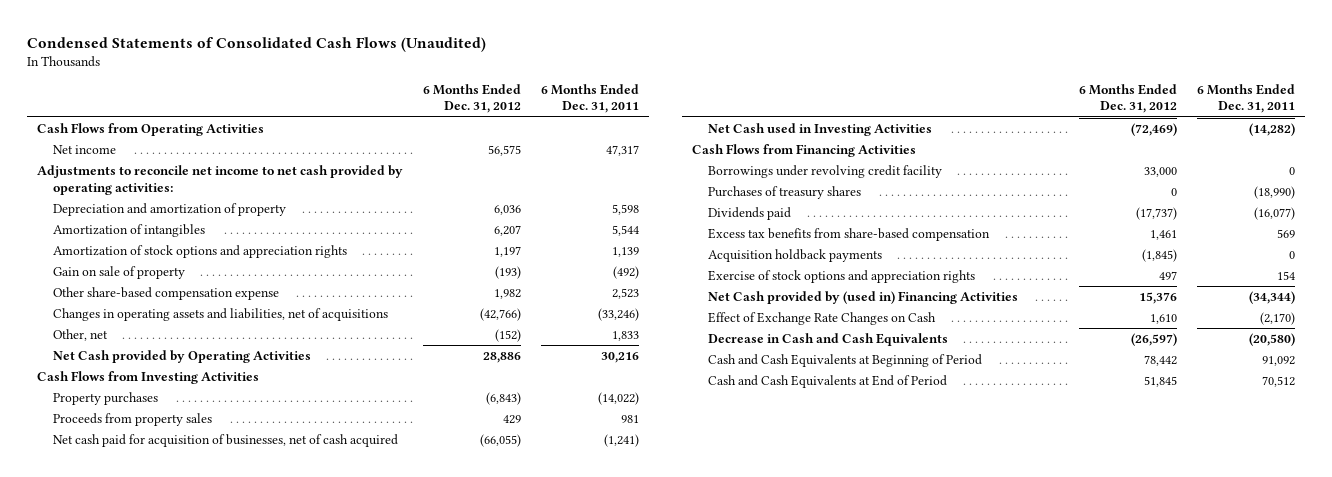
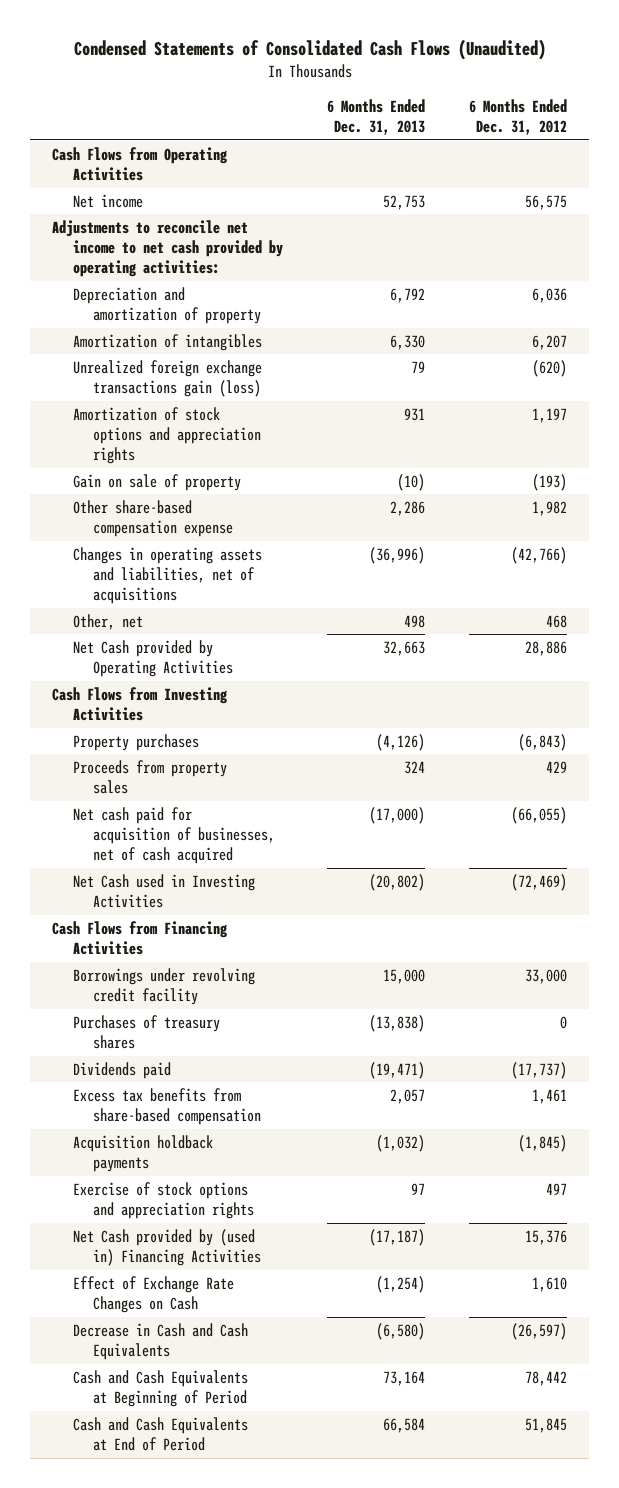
- | 6 Months Ended Dec. 31, 2012 | 6 Months Ended Dec. 31, 2011
+ | 6 Months Ended Dec. 31, 2013 | 6 Months Ended Dec. 31, 2012
+ Unrealized foreign exchange transactions gain (loss) | 79 | (620)
- Other, net | (152) | 1,833
+ Other, net | 498 | 468

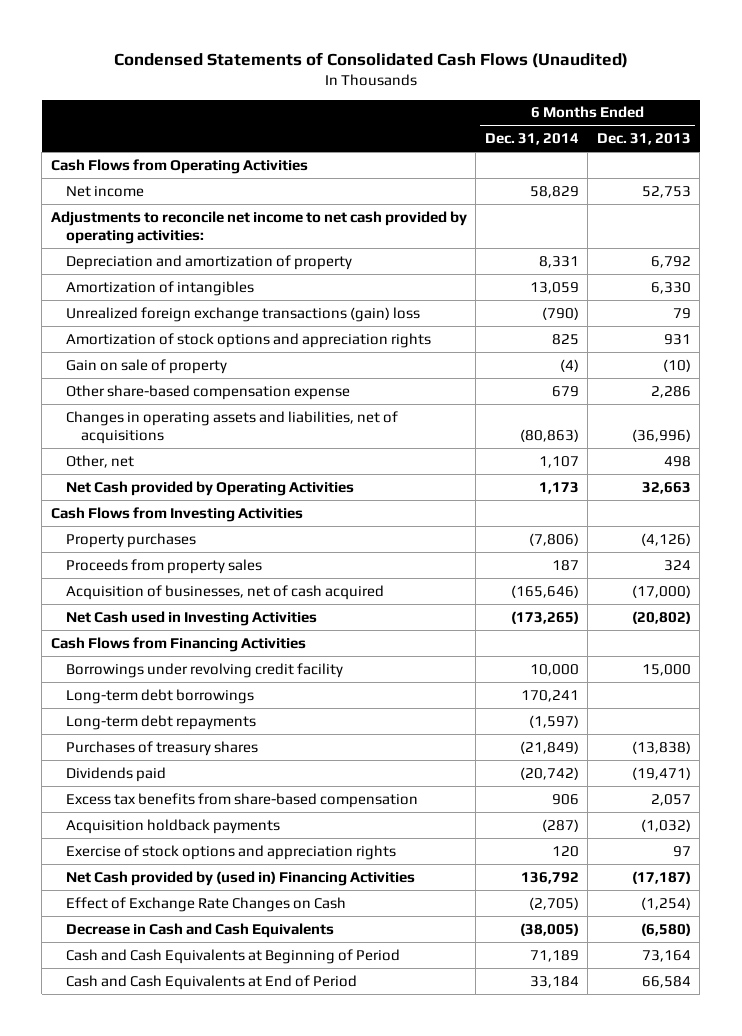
- | 6 Months Ended Dec. 31, 2013 | 6 Months Ended Dec. 31, 2012
+ | 6 Months Ended Dec. 31, 2014 | 6 Months Ended Dec. 31, 2013
- Unrealized foreign exchange transactions gain (loss) | 79 | (620)
+ Unrealized foreign exchange transactions (gain) loss | (790) | 79
- Net cash paid for acquisition of businesses, net of cash acquired | (17,000) | (66,055)
+ Acquisition of businesses, net of cash acquired | (165,646) | (17,000)
+ Long-term debt borrowings | 170,241 |
+ Long-term debt repayments | (1,597) |

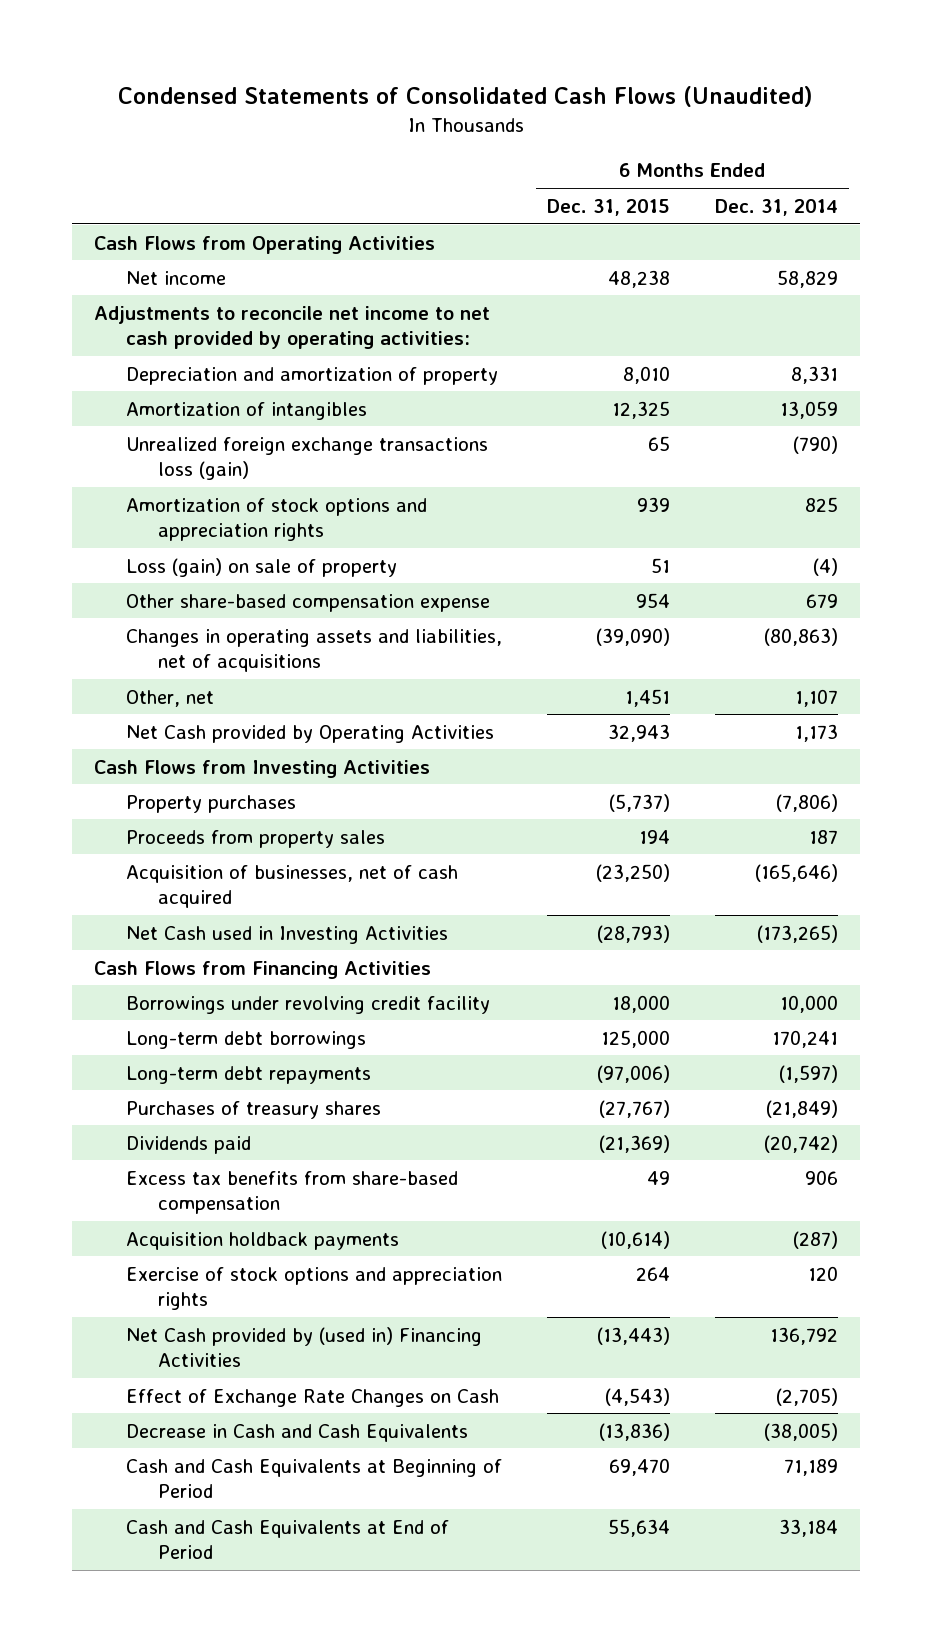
- | 6 Months Ended Dec. 31, 2014 | 6 Months Ended Dec. 31, 2013
+ | 6 Months Ended Dec. 31, 2015 | 6 Months Ended Dec. 31, 2014
- Unrealized foreign exchange transactions (gain) loss | (790) | 79
+ Unrealized foreign exchange transactions loss (gain) | 65 | (790)
- Gain on sale of property | (4) | (10)
+ Loss (gain) on sale of property | 51 | (4)

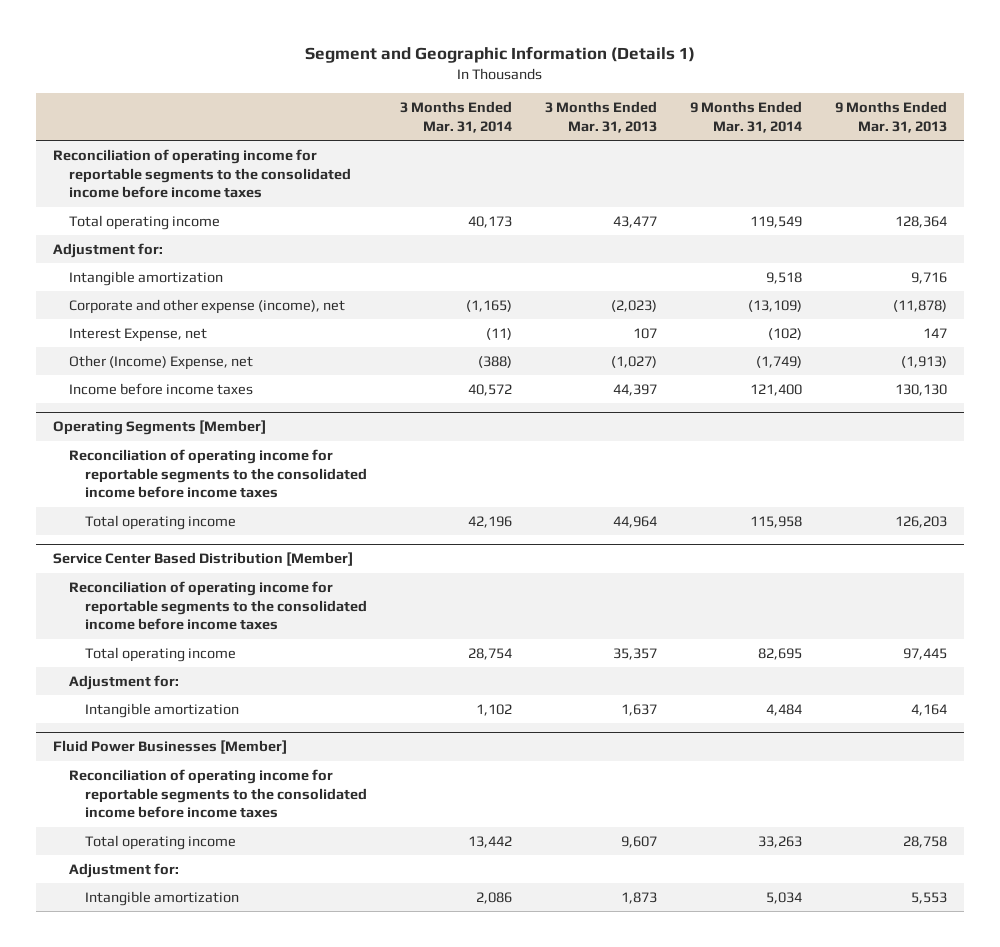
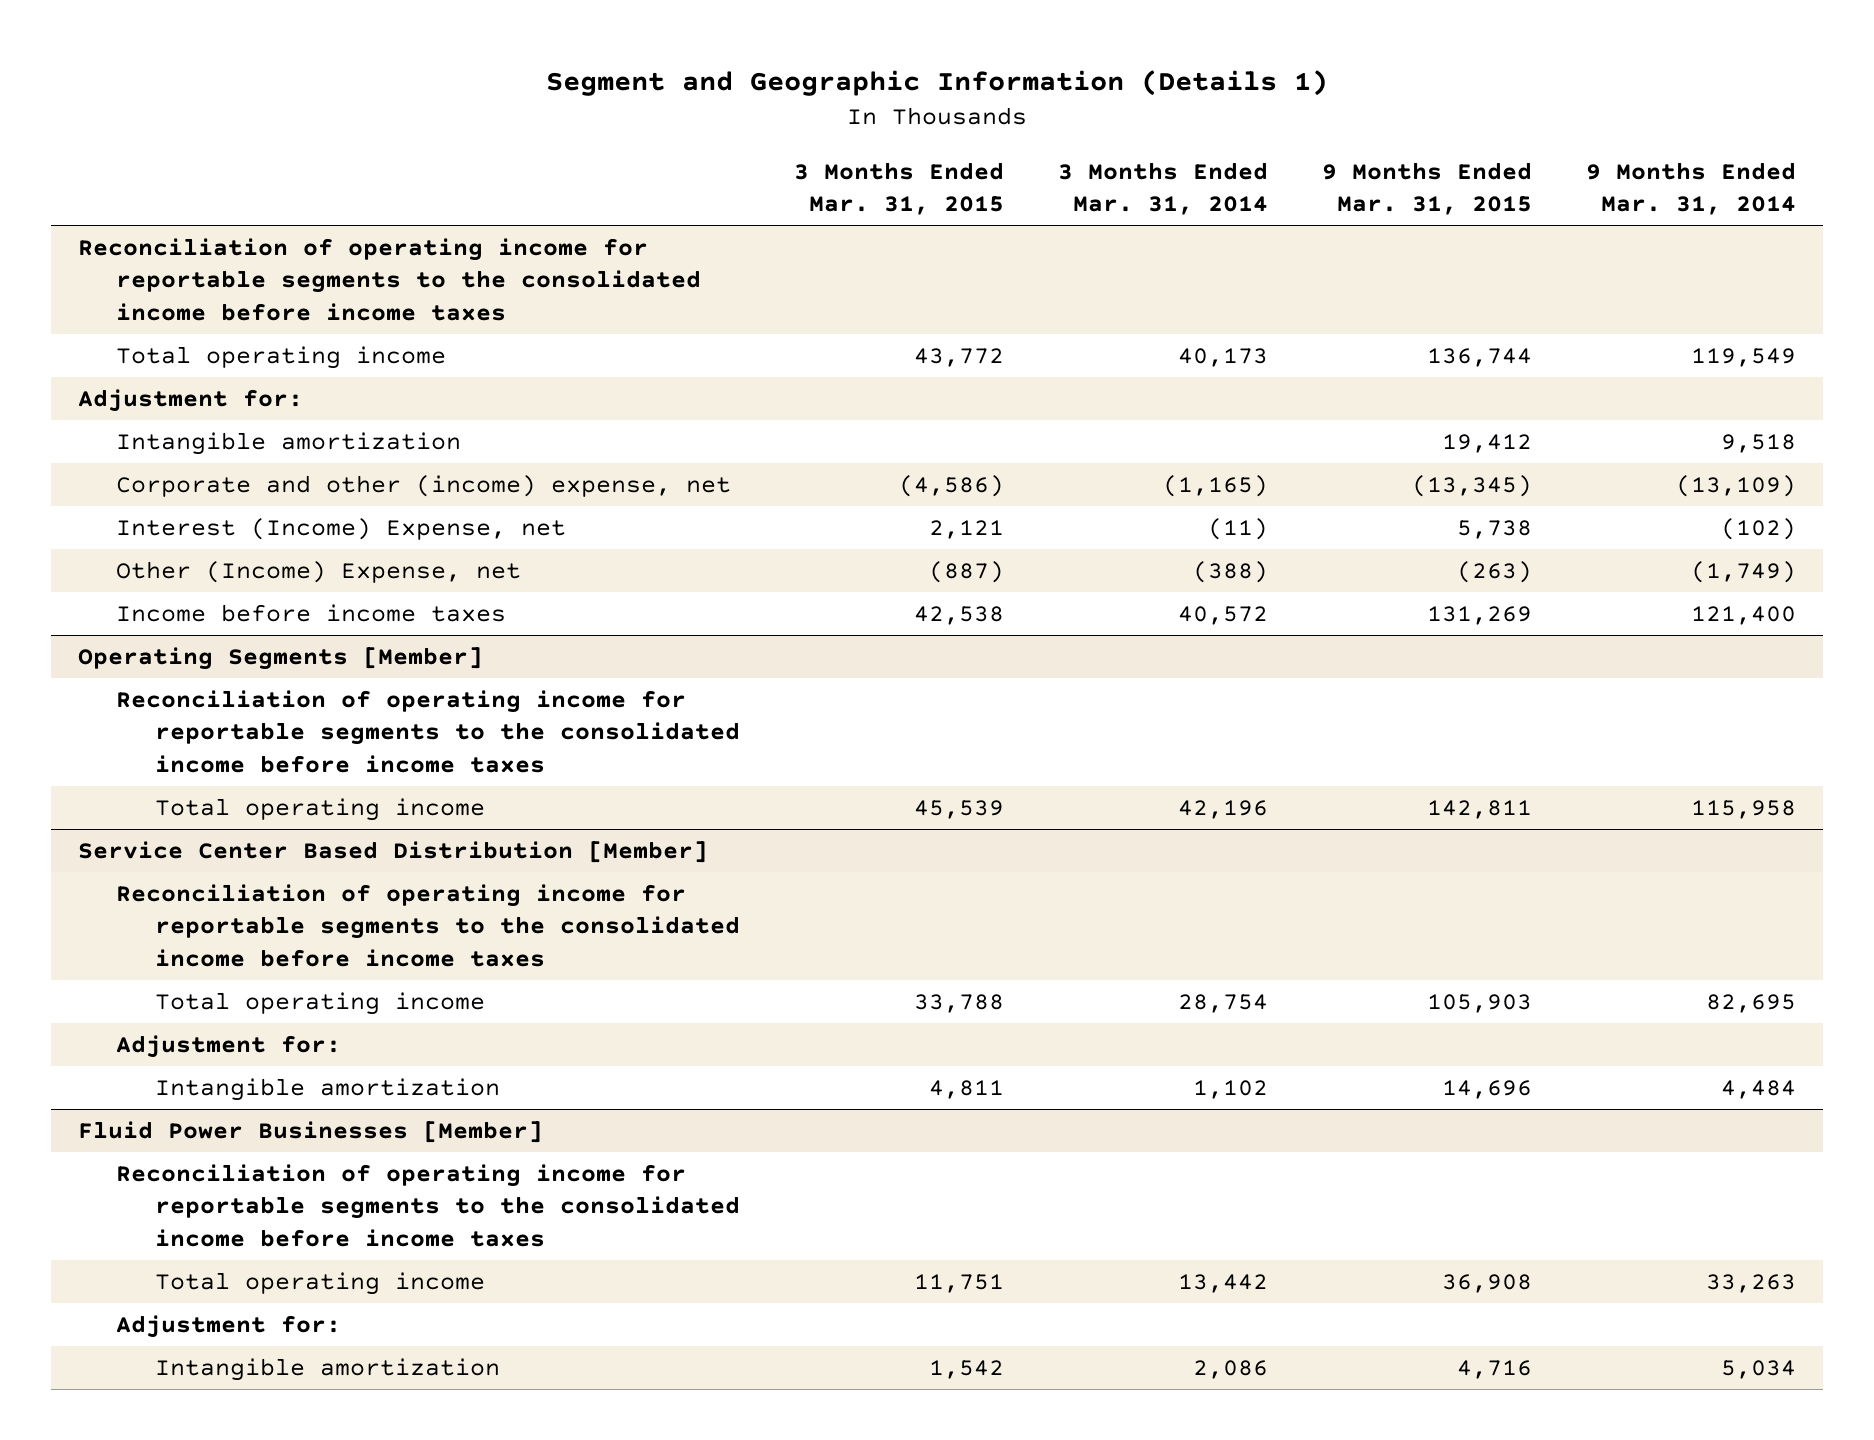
- | 3 Months Ended Mar. 31, 2014 | 3 Months Ended Mar. 31, 2013 | 9 Months Ended Mar. 31, 2014 | 9 Months Ended Mar. 31, 2013
+ | 3 Months Ended Mar. 31, 2015 | 3 Months Ended Mar. 31, 2014 | 9 Months Ended Mar. 31, 2015 | 9 Months Ended Mar. 31, 2014
- Corporate and other expense (income), net | (1,165) | (2,023) | (13,109) | (11,878)
- Interest Expense, net | (11) | 107 | (102) | 147
+ Corporate and other (income) expense, net | (4,586) | (1,165) | (13,345) | (13,109)
+ Interest (Income) Expense, net | 2,121 | (11) | 5,738 | (102)

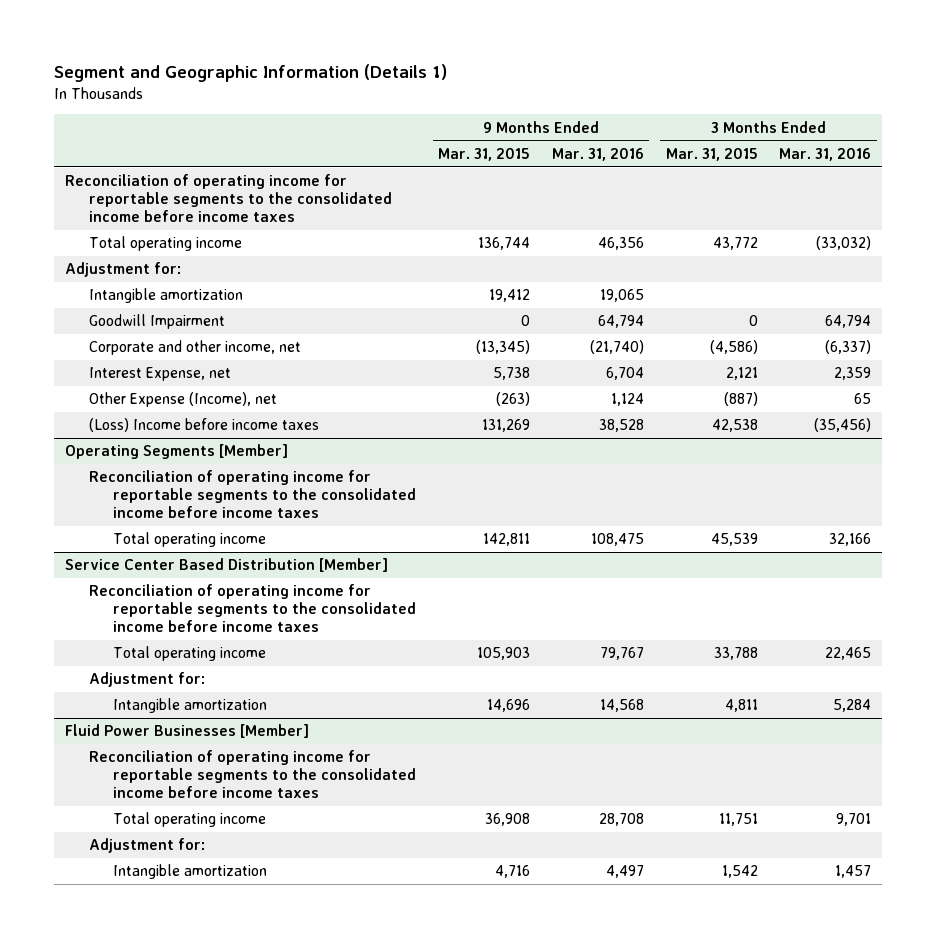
- | 3 Months Ended Mar. 31, 2015 | 3 Months Ended Mar. 31, 2014 | 9 Months Ended Mar. 31, 2015 | 9 Months Ended Mar. 31, 2014
+ | 9 Months Ended Mar. 31, 2015 | 9 Months Ended Mar. 31, 2016 | 3 Months Ended Mar. 31, 2015 | 3 Months Ended Mar. 31, 2016
- Corporate and other (income) expense, net | (4,586) | (1,165) | (13,345) | (13,109)
- Interest (Income) Expense, net | 2,121 | (11) | 5,738 | (102)
- Other (Income) Expense, net | (887) | (388) | (263) | (1,749)
- Income before income taxes | 42,538 | 40,572 | 131,269 | 121,400
+ Goodwill Impairment | 0 | 64,794 | 0 | 64,794
+ Corporate and other income, net | (13,345) | (21,740) | (4,586) | (6,337)
+ Interest Expense, net | 5,738 | 6,704 | 2,121 | 2,359
+ Other Expense (Income), net | (263) | 1,124 | (887) | 65
+ (Loss) Income before income taxes | 131,269 | 38,528 | 42,538 | (35,456)

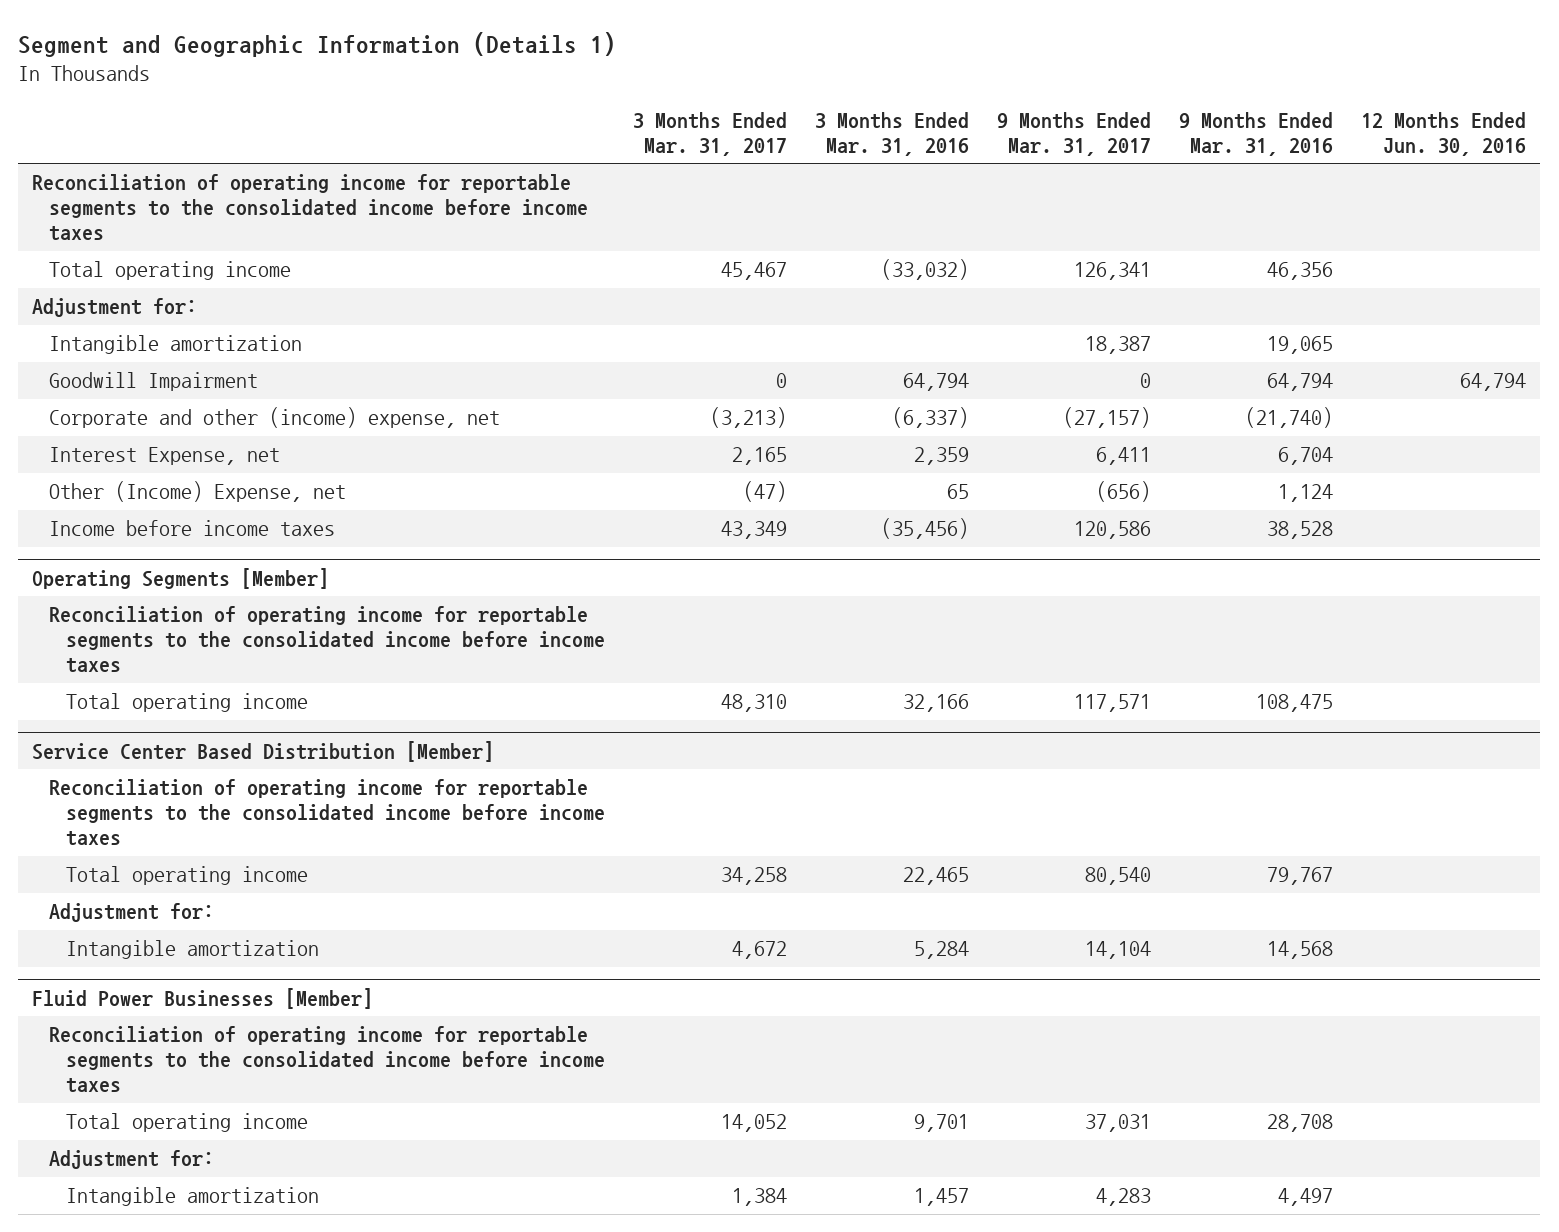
- | 9 Months Ended Mar. 31, 2015 | 9 Months Ended Mar. 31, 2016 | 3 Months Ended Mar. 31, 2015 | 3 Months Ended Mar. 31, 2016
+ | 3 Months Ended Mar. 31, 2017 | 3 Months Ended Mar. 31, 2016 | 9 Months Ended Mar. 31, 2017 | 9 Months Ended Mar. 31, 2016 | 12 Months Ended Jun. 30, 2016
- Corporate and other income, net | (13,345) | (21,740) | (4,586) | (6,337)
+ Corporate and other (income) expense, net | (3,213) | (6,337) | (27,157) | (21,740) |
- Other Expense (Income), net | (263) | 1,124 | (887) | 65
- (Loss) Income before income taxes | 131,269 | 38,528 | 42,538 | (35,456)
+ Other (Income) Expense, net | (47) | 65 | (656) | 1,124 |
+ Income before income taxes | 43,349 | (35,456) | 120,586 | 38,528 |

